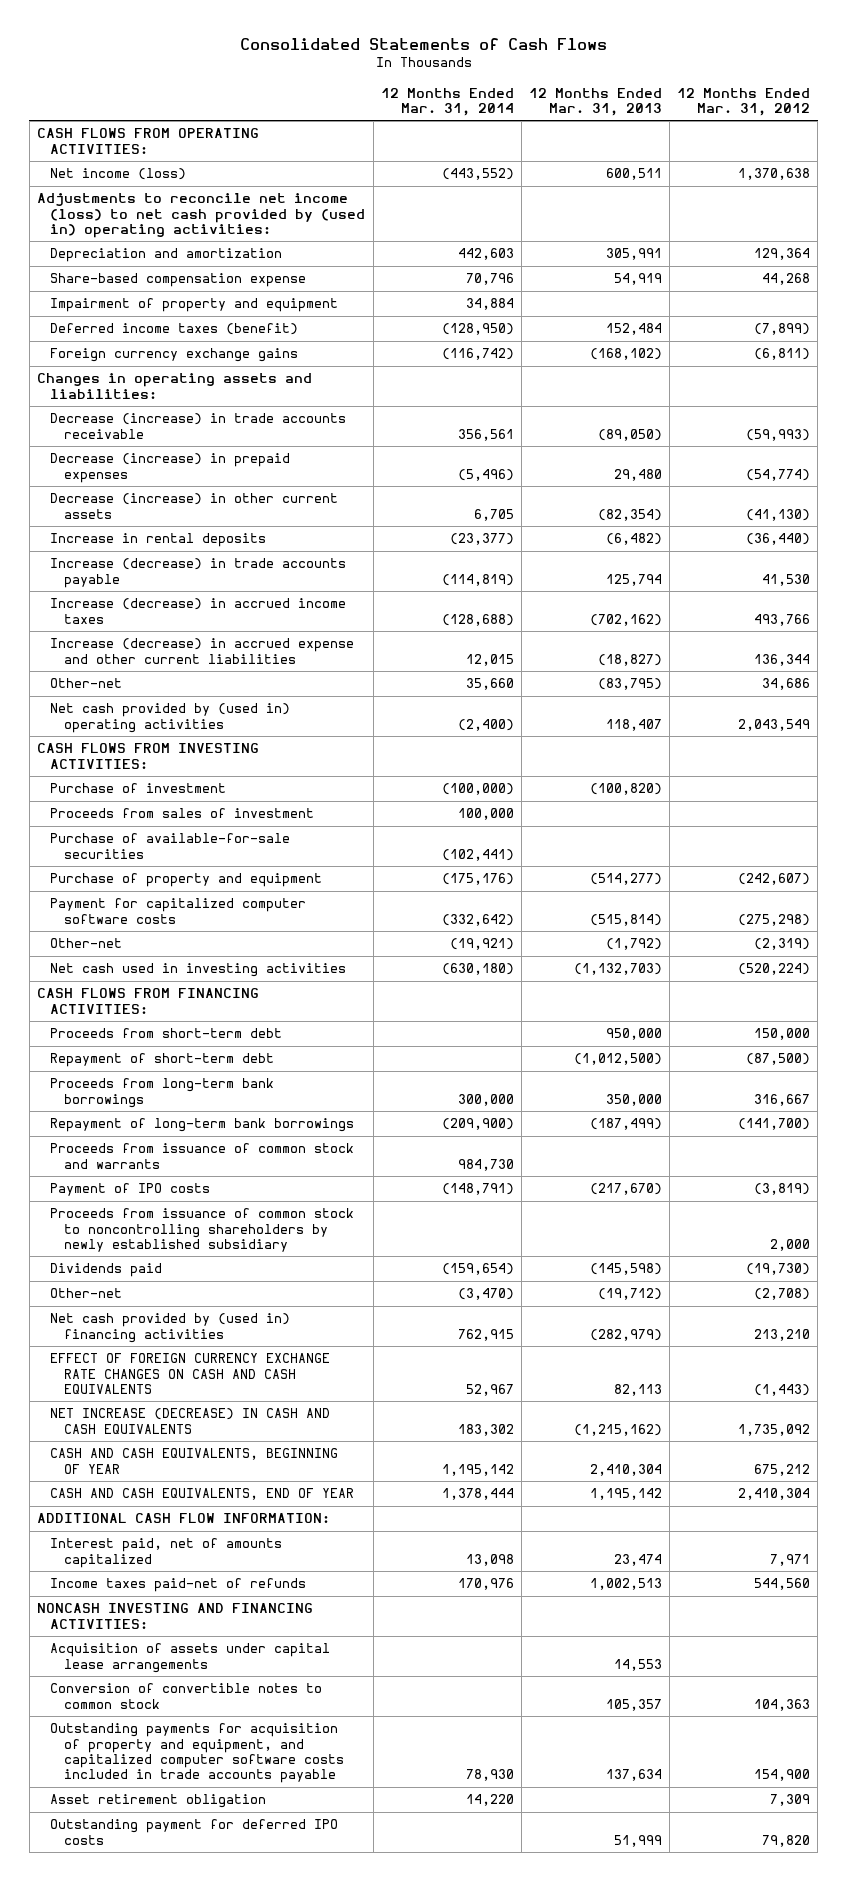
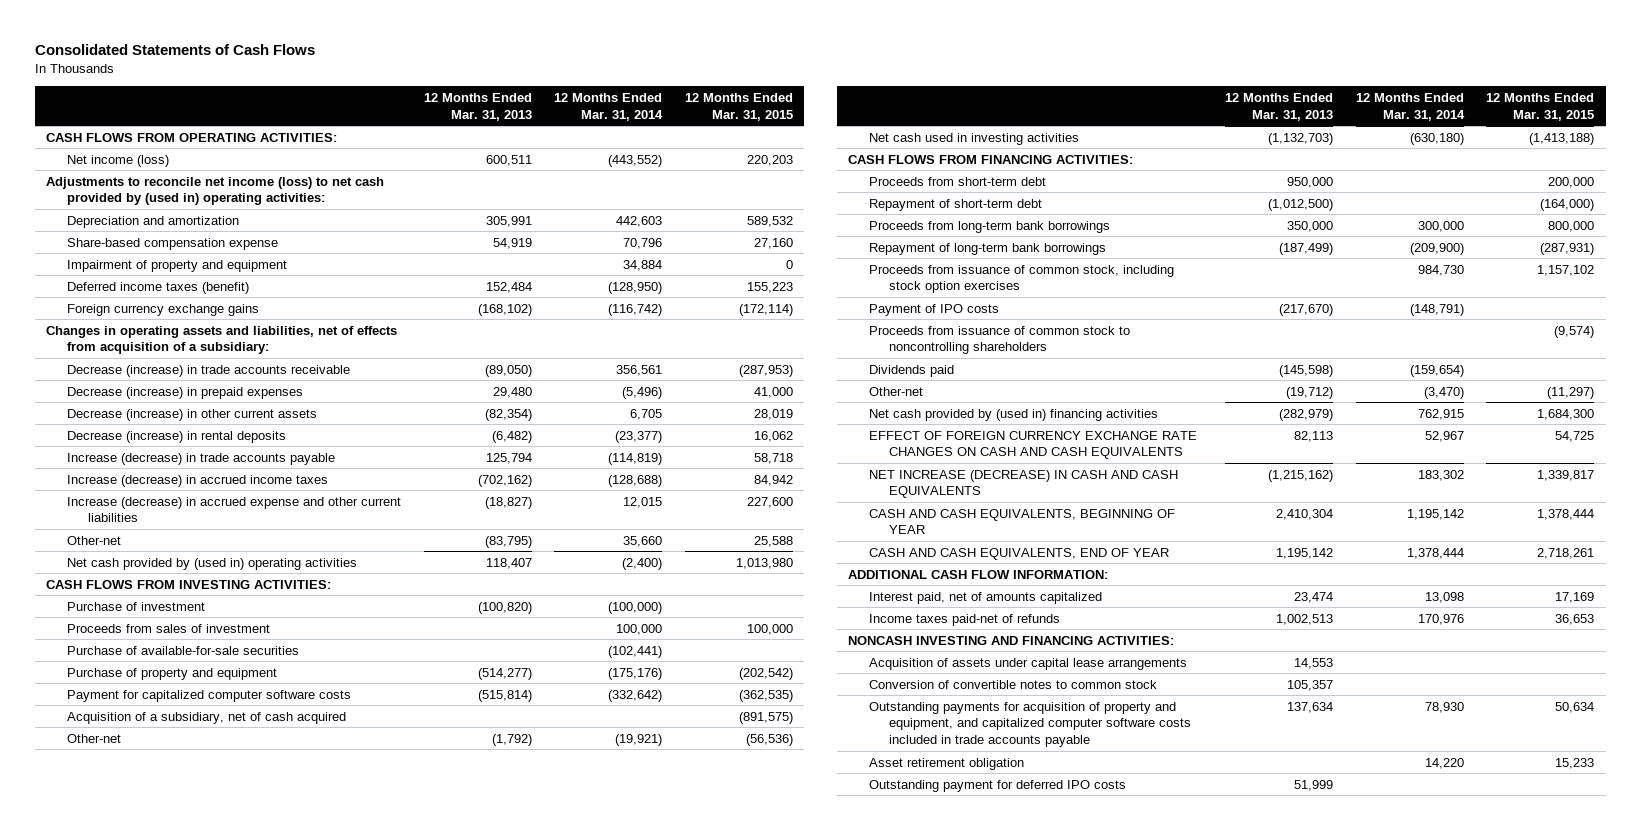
- | 12 Months Ended Mar. 31, 2014 | 12 Months Ended Mar. 31, 2013 | 12 Months Ended Mar. 31, 2012
+ | 12 Months Ended Mar. 31, 2013 | 12 Months Ended Mar. 31, 2014 | 12 Months Ended Mar. 31, 2015
- Changes in operating assets and liabilities:
+ Changes in operating assets and liabilities, net of effects from acquisition of a subsidiary:
- Increase in rental deposits | (23,377) | (6,482) | (36,440)
+ Decrease (increase) in rental deposits | (6,482) | (23,377) | 16,062
+ Acquisition of a subsidiary, net of cash acquired | | | (891,575)
- Proceeds from issuance of common stock and warrants | 984,730 | |
+ Proceeds from issuance of common stock, including stock option exercises | | 984,730 | 1,157,102
- Proceeds from issuance of common stock to noncontrolling shareholders by newly established subsidiary | | | 2,000
+ Proceeds from issuance of common stock to noncontrolling shareholders | | | (9,574)

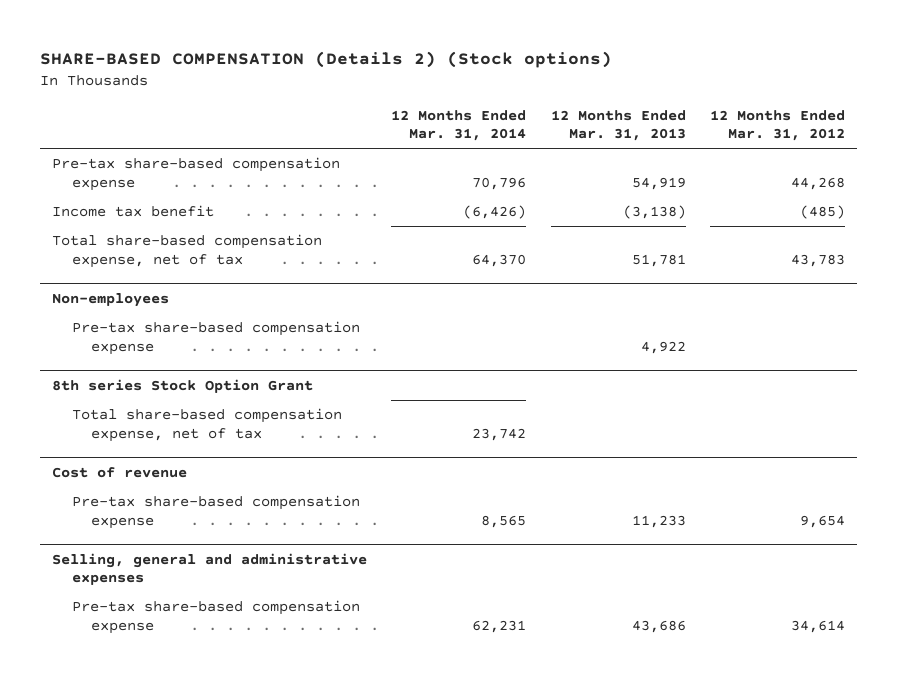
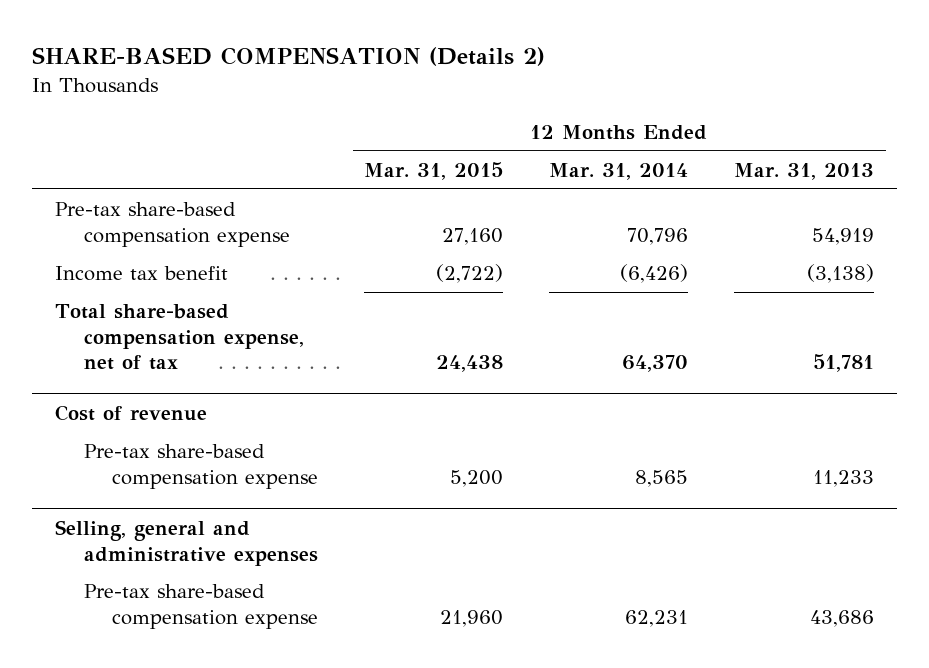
- SHARE-BASED COMPENSATION (Details 2) (Stock options)
+ SHARE-BASED COMPENSATION (Details 2)
- | 12 Months Ended Mar. 31, 2014 | 12 Months Ended Mar. 31, 2013 | 12 Months Ended Mar. 31, 2012
+ | 12 Months Ended Mar. 31, 2015 | 12 Months Ended Mar. 31, 2014 | 12 Months Ended Mar. 31, 2013
- Non-employees
- Pre-tax share-based compensation expense | | 4,922 |
- 8th series Stock Option Grant
- Total share-based compensation expense, net of tax | 23,742 | |

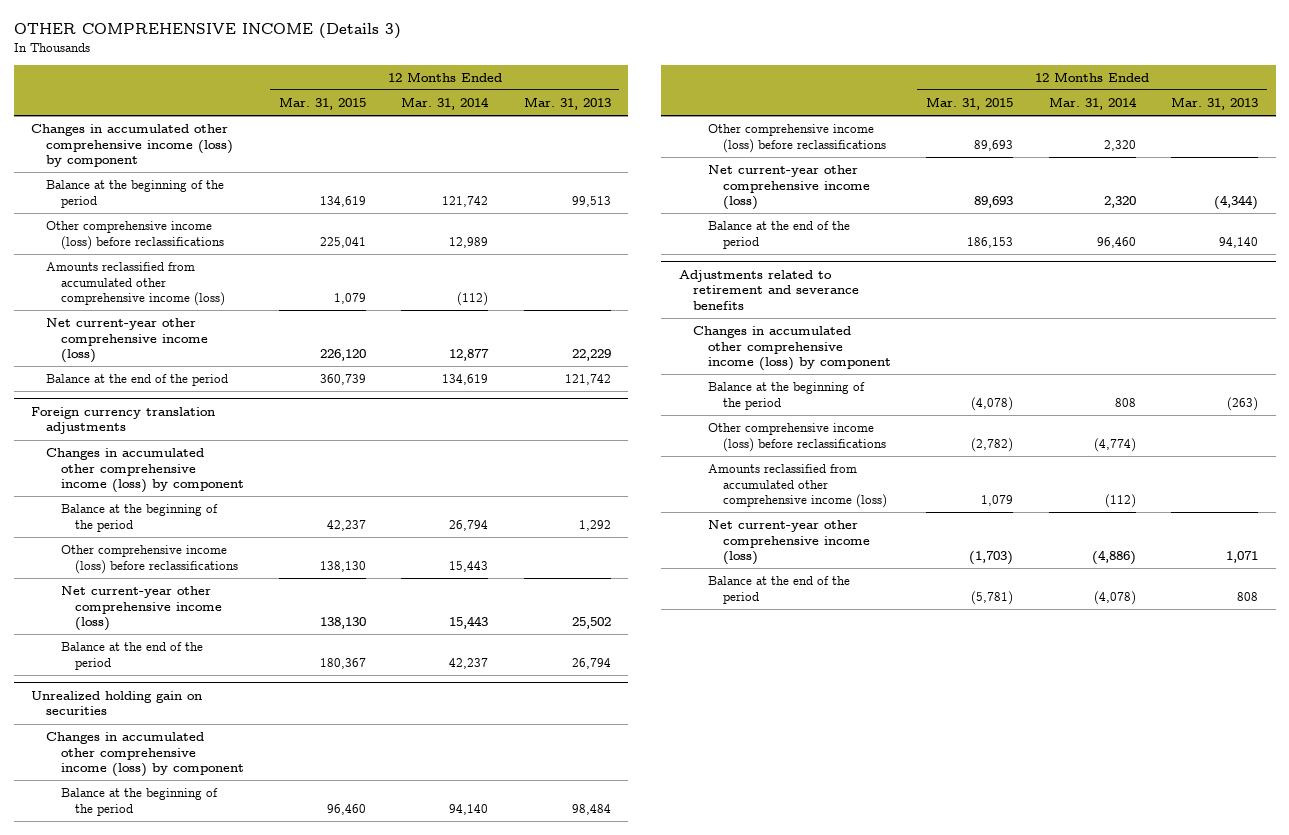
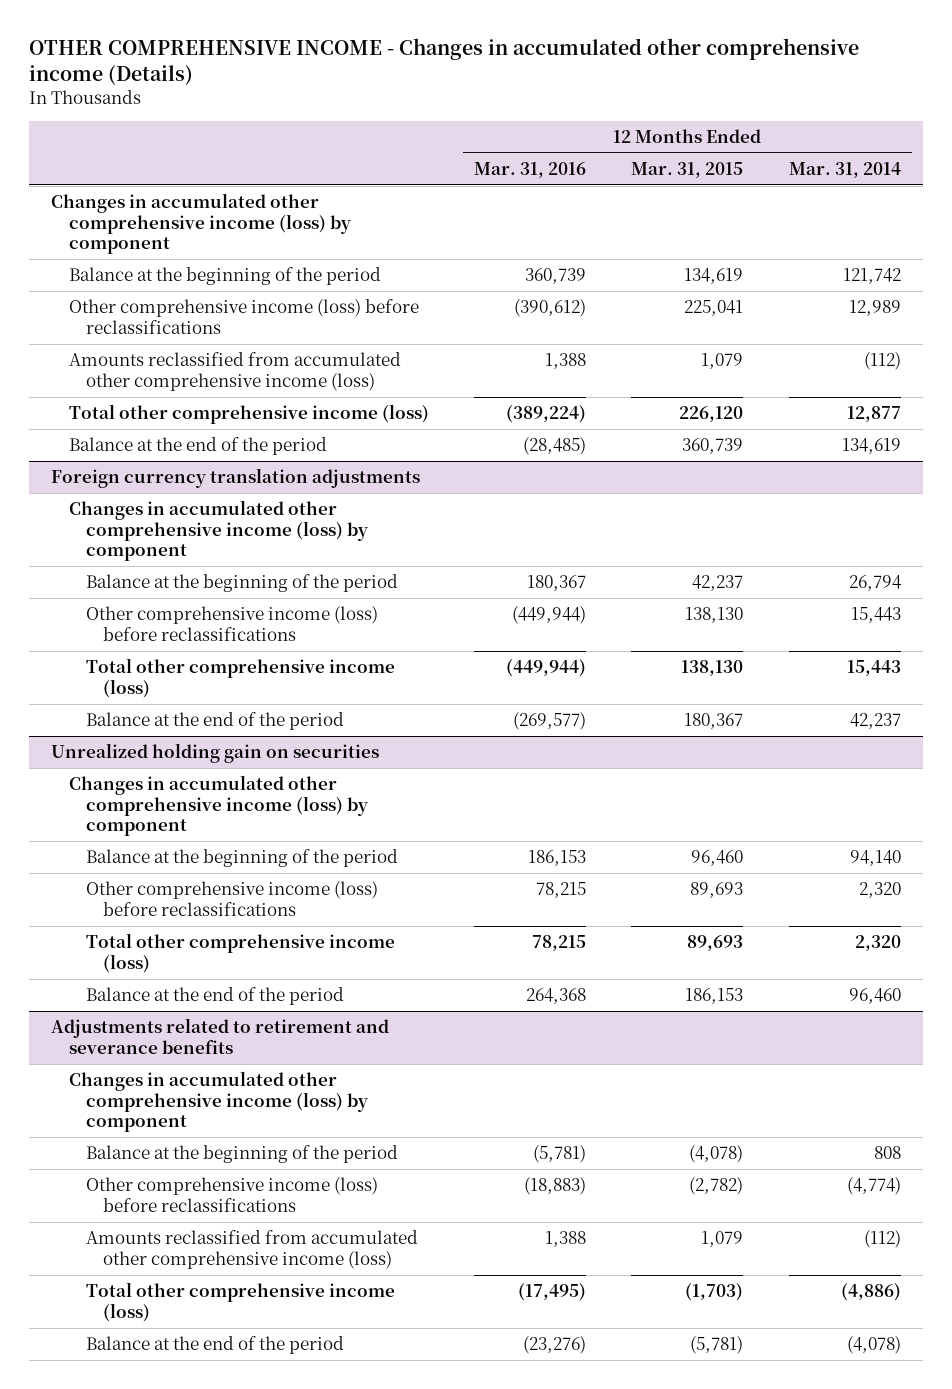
- OTHER COMPREHENSIVE INCOME (Details 3)
+ OTHER COMPREHENSIVE INCOME - Changes in accumulated other comprehensive income (Details)
- | 12 Months Ended Mar. 31, 2015 | 12 Months Ended Mar. 31, 2014 | 12 Months Ended Mar. 31, 2013
+ | 12 Months Ended Mar. 31, 2016 | 12 Months Ended Mar. 31, 2015 | 12 Months Ended Mar. 31, 2014
- Net current-year other comprehensive income (loss) | 226,120 | 12,877 | 22,229
+ Total other comprehensive income (loss) | (389,224) | 226,120 | 12,877
@ Foreign currency translation adjustments
- Net current-year other comprehensive income (loss) | 138,130 | 15,443 | 25,502
+ Total other comprehensive income (loss) | (449,944) | 138,130 | 15,443
@ Unrealized holding gain on securities
- Net current-year other comprehensive income (loss) | 89,693 | 2,320 | (4,344)
+ Total other comprehensive income (loss) | 78,215 | 89,693 | 2,320
@ Adjustments related to retirement and severance benefits
- Net current-year other comprehensive income (loss) | (1,703) | (4,886) | 1,071
+ Total other comprehensive income (loss) | (17,495) | (1,703) | (4,886)

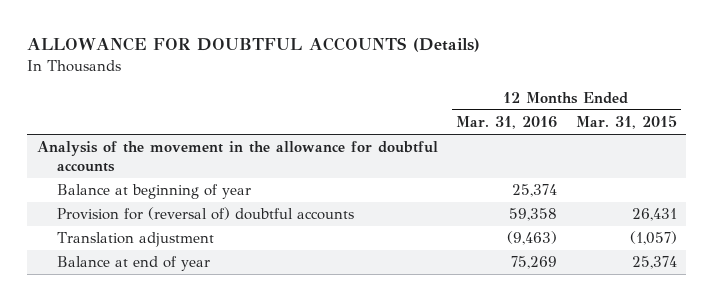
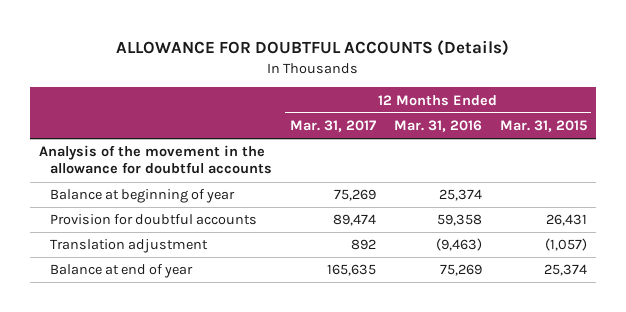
- | 12 Months Ended Mar. 31, 2016 | 12 Months Ended Mar. 31, 2015
+ | 12 Months Ended Mar. 31, 2017 | 12 Months Ended Mar. 31, 2016 | 12 Months Ended Mar. 31, 2015
- Provision for (reversal of) doubtful accounts | 59,358 | 26,431
+ Provision for doubtful accounts | 89,474 | 59,358 | 26,431

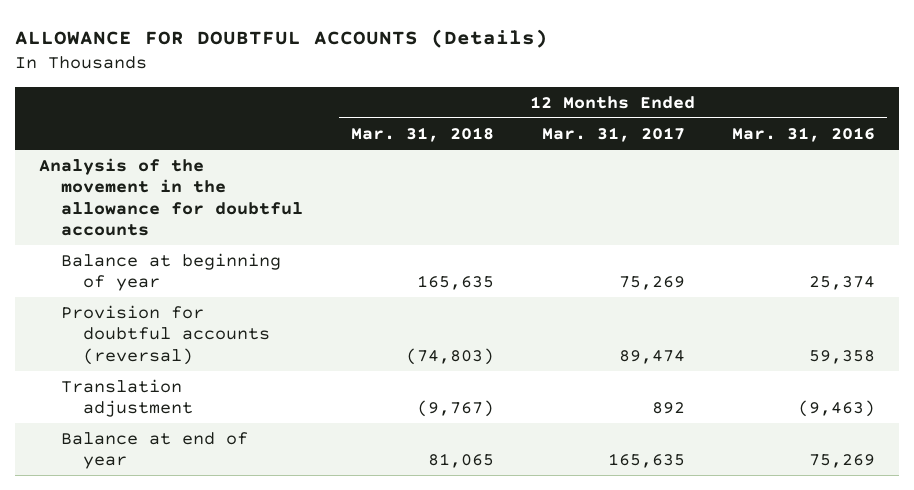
- | 12 Months Ended Mar. 31, 2017 | 12 Months Ended Mar. 31, 2016 | 12 Months Ended Mar. 31, 2015
+ | 12 Months Ended Mar. 31, 2018 | 12 Months Ended Mar. 31, 2017 | 12 Months Ended Mar. 31, 2016
- Provision for doubtful accounts | 89,474 | 59,358 | 26,431
+ Provision for doubtful accounts (reversal) | (74,803) | 89,474 | 59,358

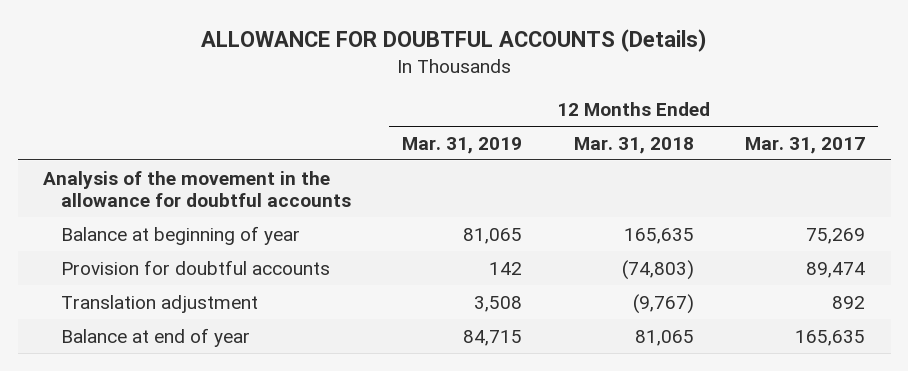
- | 12 Months Ended Mar. 31, 2018 | 12 Months Ended Mar. 31, 2017 | 12 Months Ended Mar. 31, 2016
+ | 12 Months Ended Mar. 31, 2019 | 12 Months Ended Mar. 31, 2018 | 12 Months Ended Mar. 31, 2017
- Provision for doubtful accounts (reversal) | (74,803) | 89,474 | 59,358
+ Provision for doubtful accounts | 142 | (74,803) | 89,474

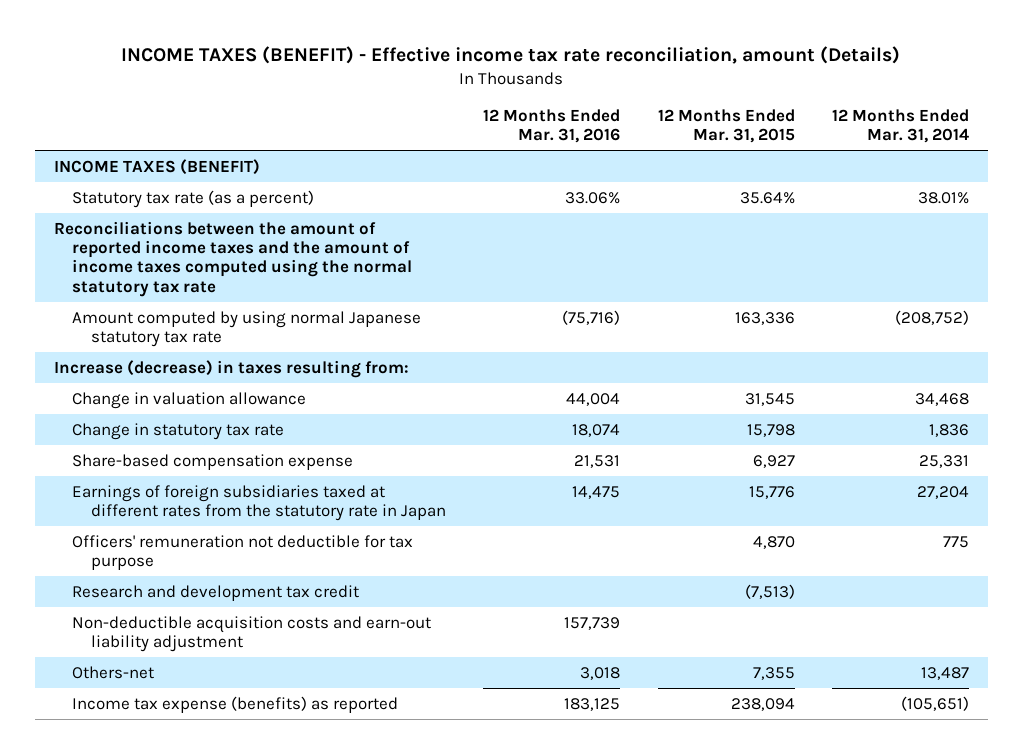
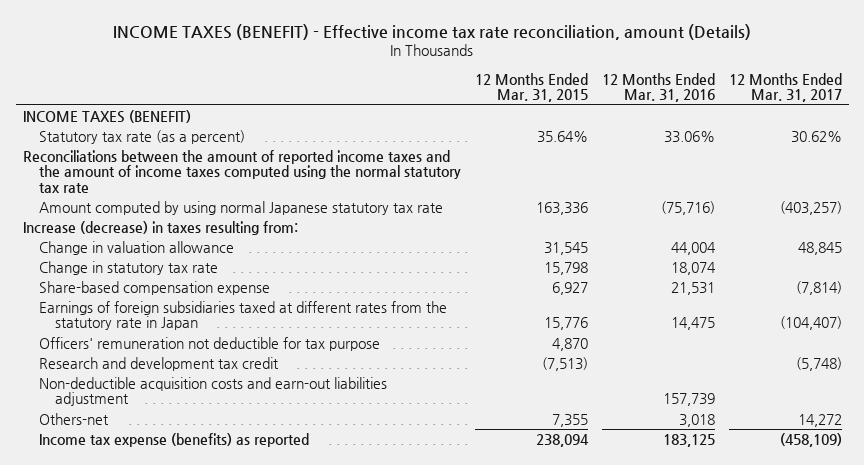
- | 12 Months Ended Mar. 31, 2016 | 12 Months Ended Mar. 31, 2015 | 12 Months Ended Mar. 31, 2014
+ | 12 Months Ended Mar. 31, 2015 | 12 Months Ended Mar. 31, 2016 | 12 Months Ended Mar. 31, 2017
- Non-deductible acquisition costs and earn-out liability adjustment | 157,739 | |
+ Non-deductible acquisition costs and earn-out liabilities adjustment | | 157,739 |

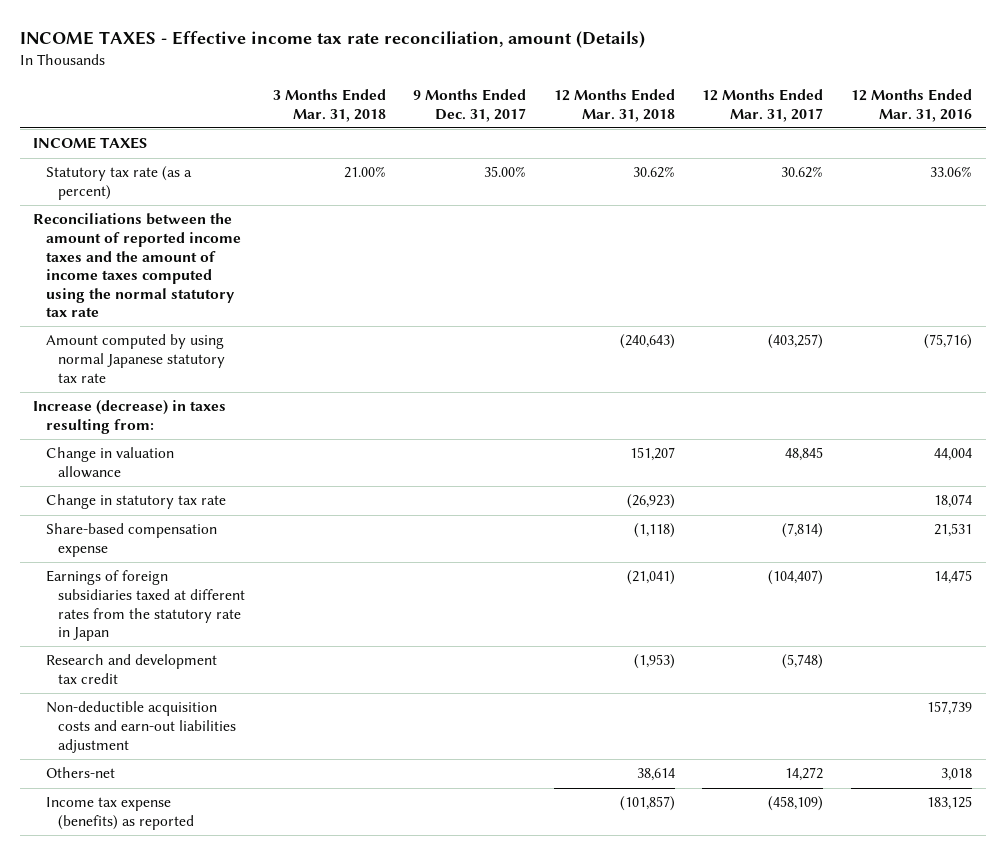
- INCOME TAXES (BENEFIT) - Effective income tax rate reconciliation, amount (Details)
+ INCOME TAXES - Effective income tax rate reconciliation, amount (Details)
- | 12 Months Ended Mar. 31, 2015 | 12 Months Ended Mar. 31, 2016 | 12 Months Ended Mar. 31, 2017
+ | 3 Months Ended Mar. 31, 2018 | 9 Months Ended Dec. 31, 2017 | 12 Months Ended Mar. 31, 2018 | 12 Months Ended Mar. 31, 2017 | 12 Months Ended Mar. 31, 2016
- INCOME TAXES (BENEFIT)
+ INCOME TAXES
- Officers' remuneration not deductible for tax purpose | 4,870 | |

